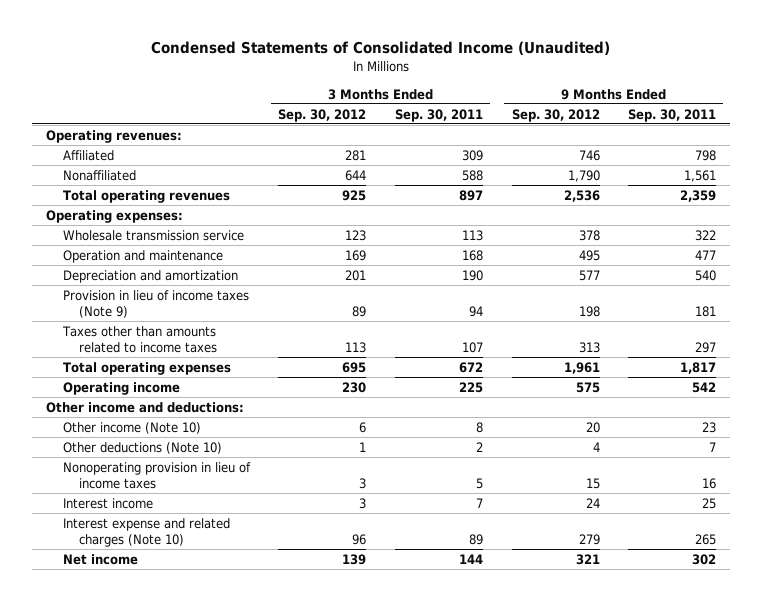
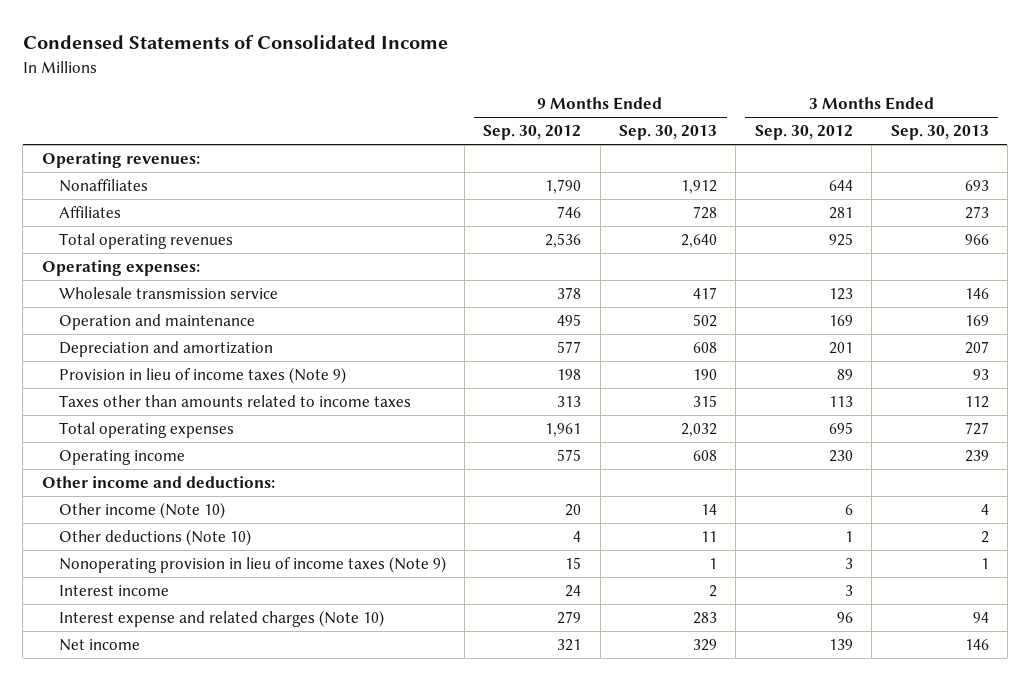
- Condensed Statements of Consolidated Income (Unaudited)
+ Condensed Statements of Consolidated Income
- | 3 Months Ended Sep. 30, 2012 | 3 Months Ended Sep. 30, 2011 | 9 Months Ended Sep. 30, 2012 | 9 Months Ended Sep. 30, 2011
+ | 9 Months Ended Sep. 30, 2012 | 9 Months Ended Sep. 30, 2013 | 3 Months Ended Sep. 30, 2012 | 3 Months Ended Sep. 30, 2013
- Affiliated | 281 | 309 | 746 | 798
- Nonaffiliated | 644 | 588 | 1,790 | 1,561
+ Nonaffiliates | 1,790 | 1,912 | 644 | 693
+ Affiliates | 746 | 728 | 281 | 273
- Nonoperating provision in lieu of income taxes | 3 | 5 | 15 | 16
+ Nonoperating provision in lieu of income taxes (Note 9) | 15 | 1 | 3 | 1

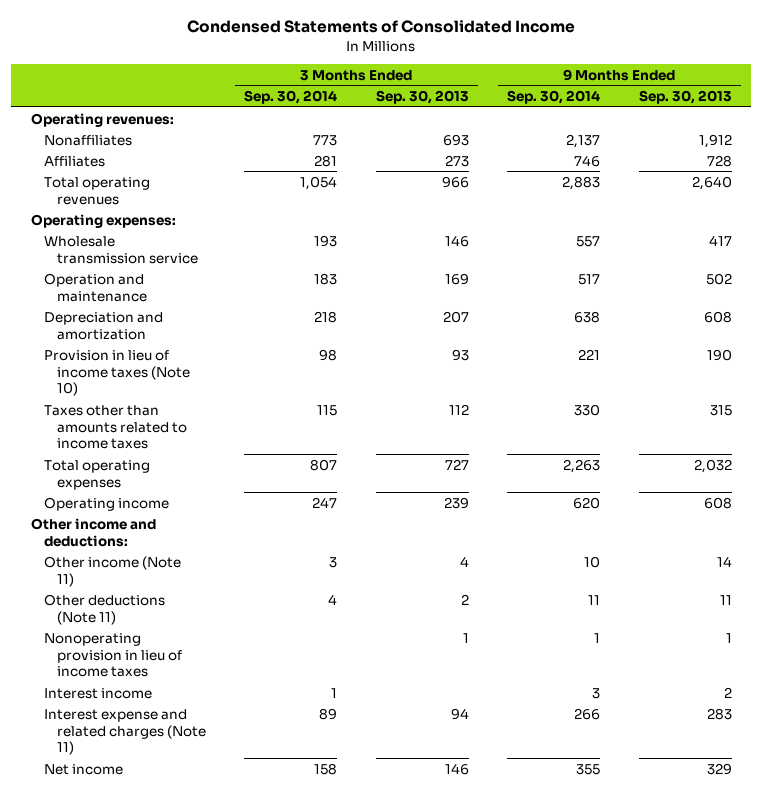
- | 9 Months Ended Sep. 30, 2012 | 9 Months Ended Sep. 30, 2013 | 3 Months Ended Sep. 30, 2012 | 3 Months Ended Sep. 30, 2013
+ | 3 Months Ended Sep. 30, 2014 | 3 Months Ended Sep. 30, 2013 | 9 Months Ended Sep. 30, 2014 | 9 Months Ended Sep. 30, 2013
- Provision in lieu of income taxes (Note 9) | 198 | 190 | 89 | 93
+ Provision in lieu of income taxes (Note 10) | 98 | 93 | 221 | 190
- Other income (Note 10) | 20 | 14 | 6 | 4
- Other deductions (Note 10) | 4 | 11 | 1 | 2
- Nonoperating provision in lieu of income taxes (Note 9) | 15 | 1 | 3 | 1
+ Other income (Note 11) | 3 | 4 | 10 | 14
+ Other deductions (Note 11) | 4 | 2 | 11 | 11
+ Nonoperating provision in lieu of income taxes | | 1 | 1 | 1
- Interest expense and related charges (Note 10) | 279 | 283 | 96 | 94
+ Interest expense and related charges (Note 11) | 89 | 94 | 266 | 283

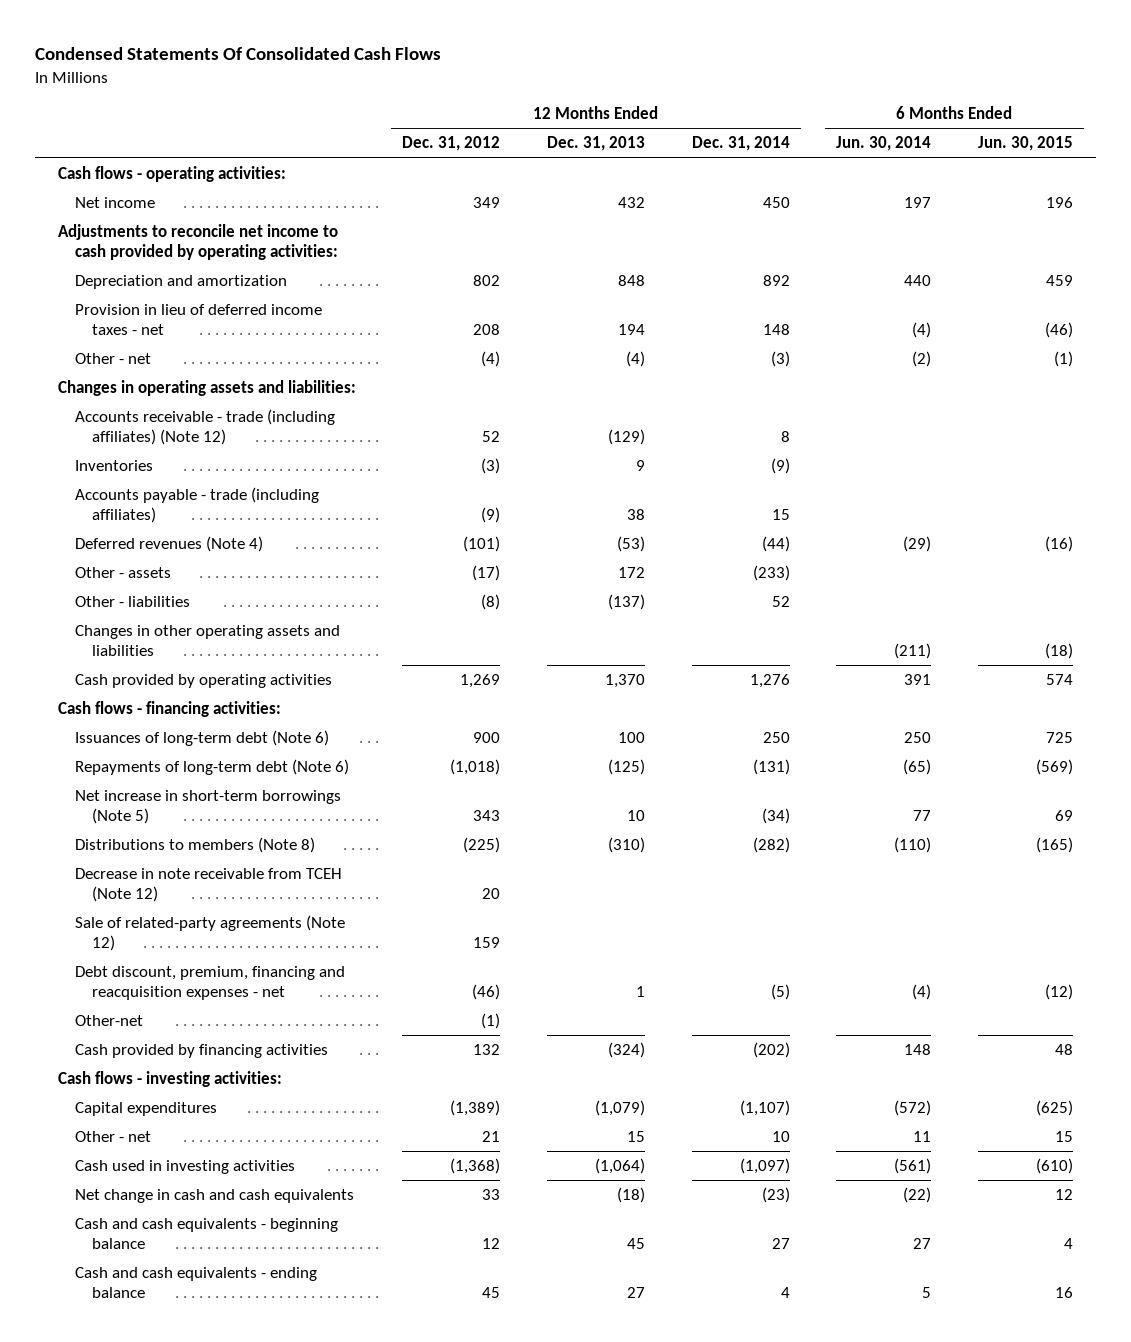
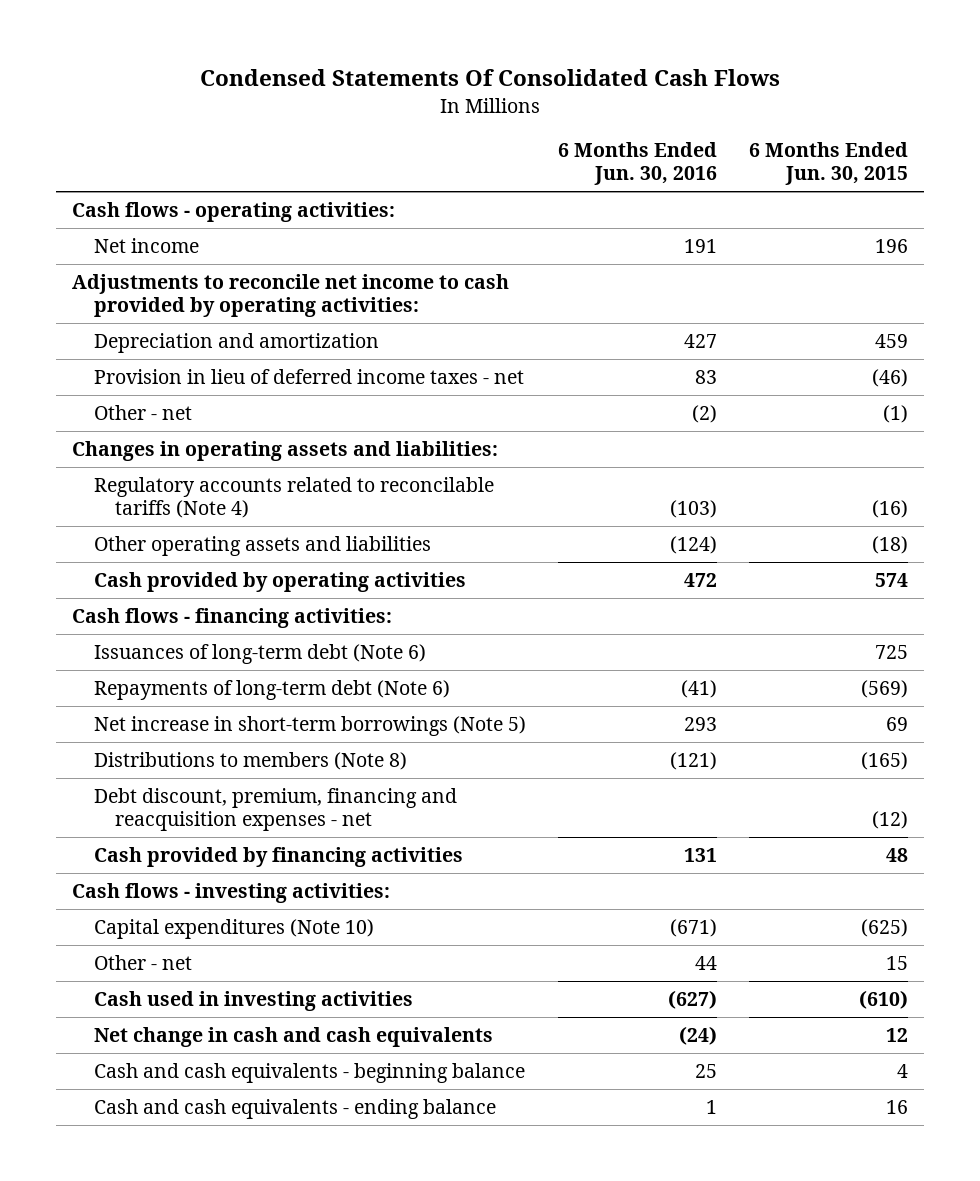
- | 12 Months Ended Dec. 31, 2012 | 12 Months Ended Dec. 31, 2013 | 12 Months Ended Dec. 31, 2014 | 6 Months Ended Jun. 30, 2014 | 6 Months Ended Jun. 30, 2015
+ | 6 Months Ended Jun. 30, 2016 | 6 Months Ended Jun. 30, 2015
- Accounts receivable - trade (including affiliates) (Note 12) | 52 | (129) | 8 | |
- Inventories | (3) | 9 | (9) | |
- Accounts payable - trade (including affiliates) | (9) | 38 | 15 | |
- Deferred revenues (Note 4) | (101) | (53) | (44) | (29) | (16)
- Other - assets | (17) | 172 | (233) | |
- Other - liabilities | (8) | (137) | 52 | |
- Changes in other operating assets and liabilities | | | | (211) | (18)
+ Regulatory accounts related to reconcilable tariffs (Note 4) | (103) | (16)
+ Other operating assets and liabilities | (124) | (18)
- Decrease in note receivable from TCEH (Note 12) | 20 | | | |
- Sale of related-party agreements (Note 12) | 159 | | | |
- Other-net | (1) | | | |
- Capital expenditures | (1,389) | (1,079) | (1,107) | (572) | (625)
+ Capital expenditures (Note 10) | (671) | (625)

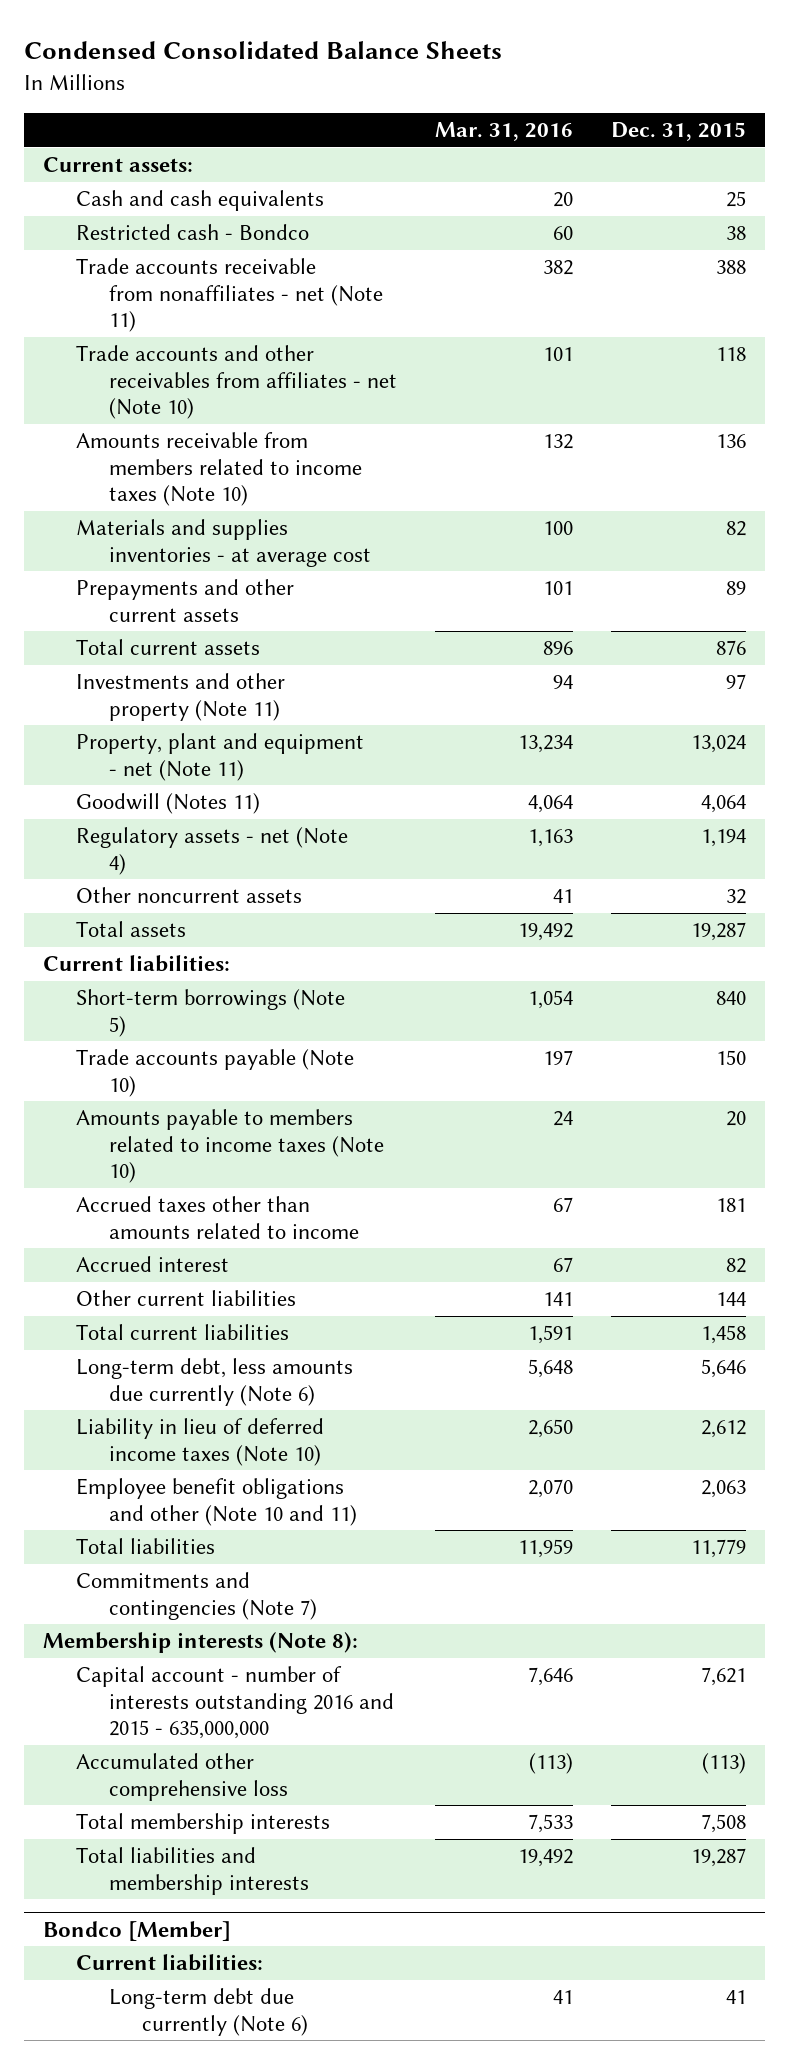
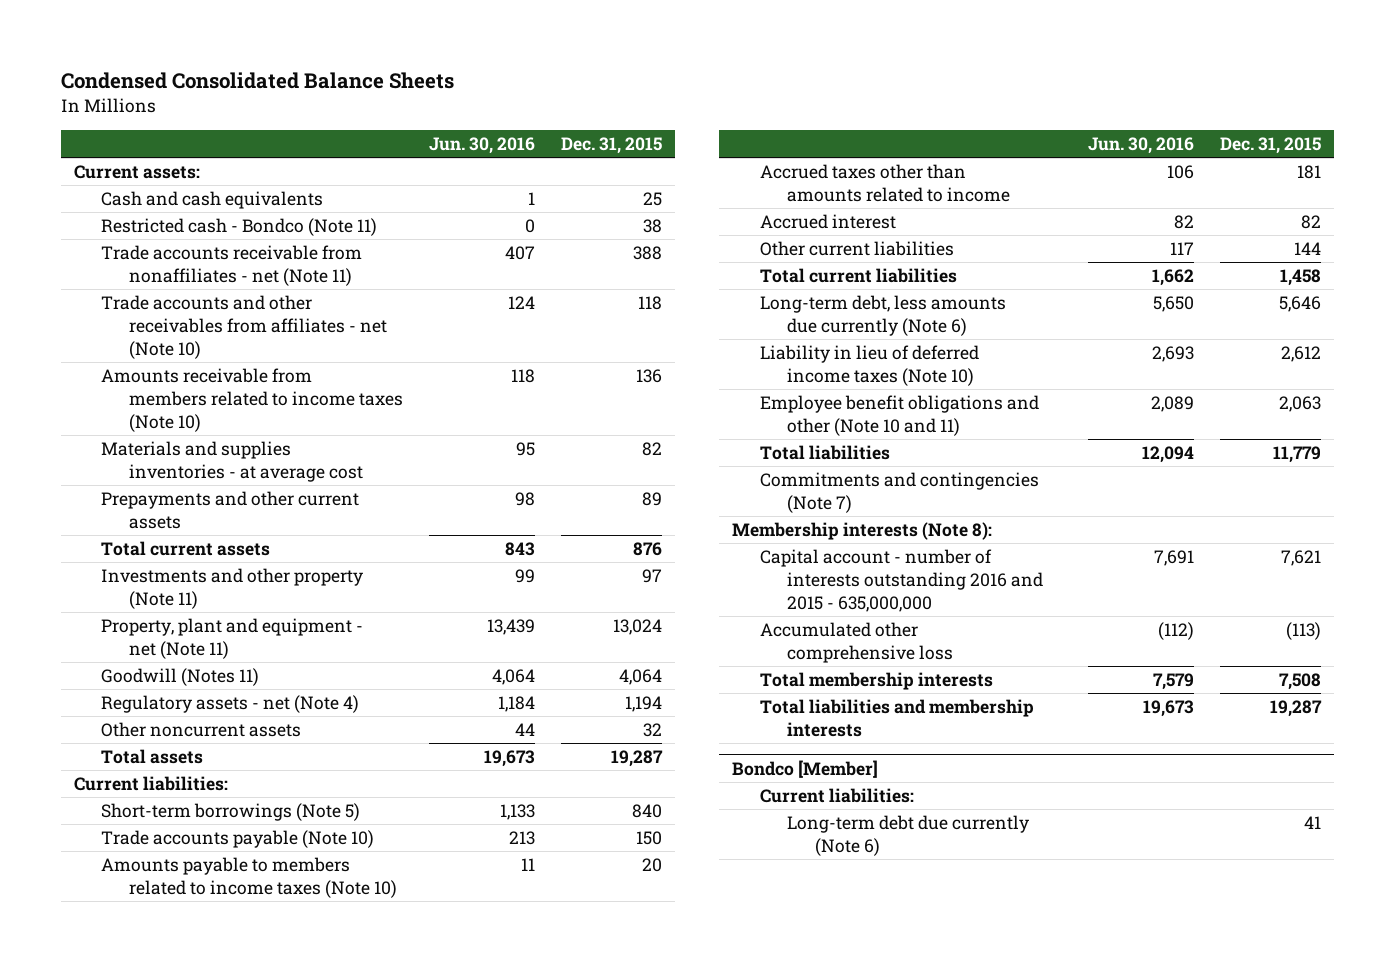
- | Mar. 31, 2016 | Dec. 31, 2015
+ | Jun. 30, 2016 | Dec. 31, 2015
- Restricted cash - Bondco | 60 | 38
+ Restricted cash - Bondco (Note 11) | 0 | 38

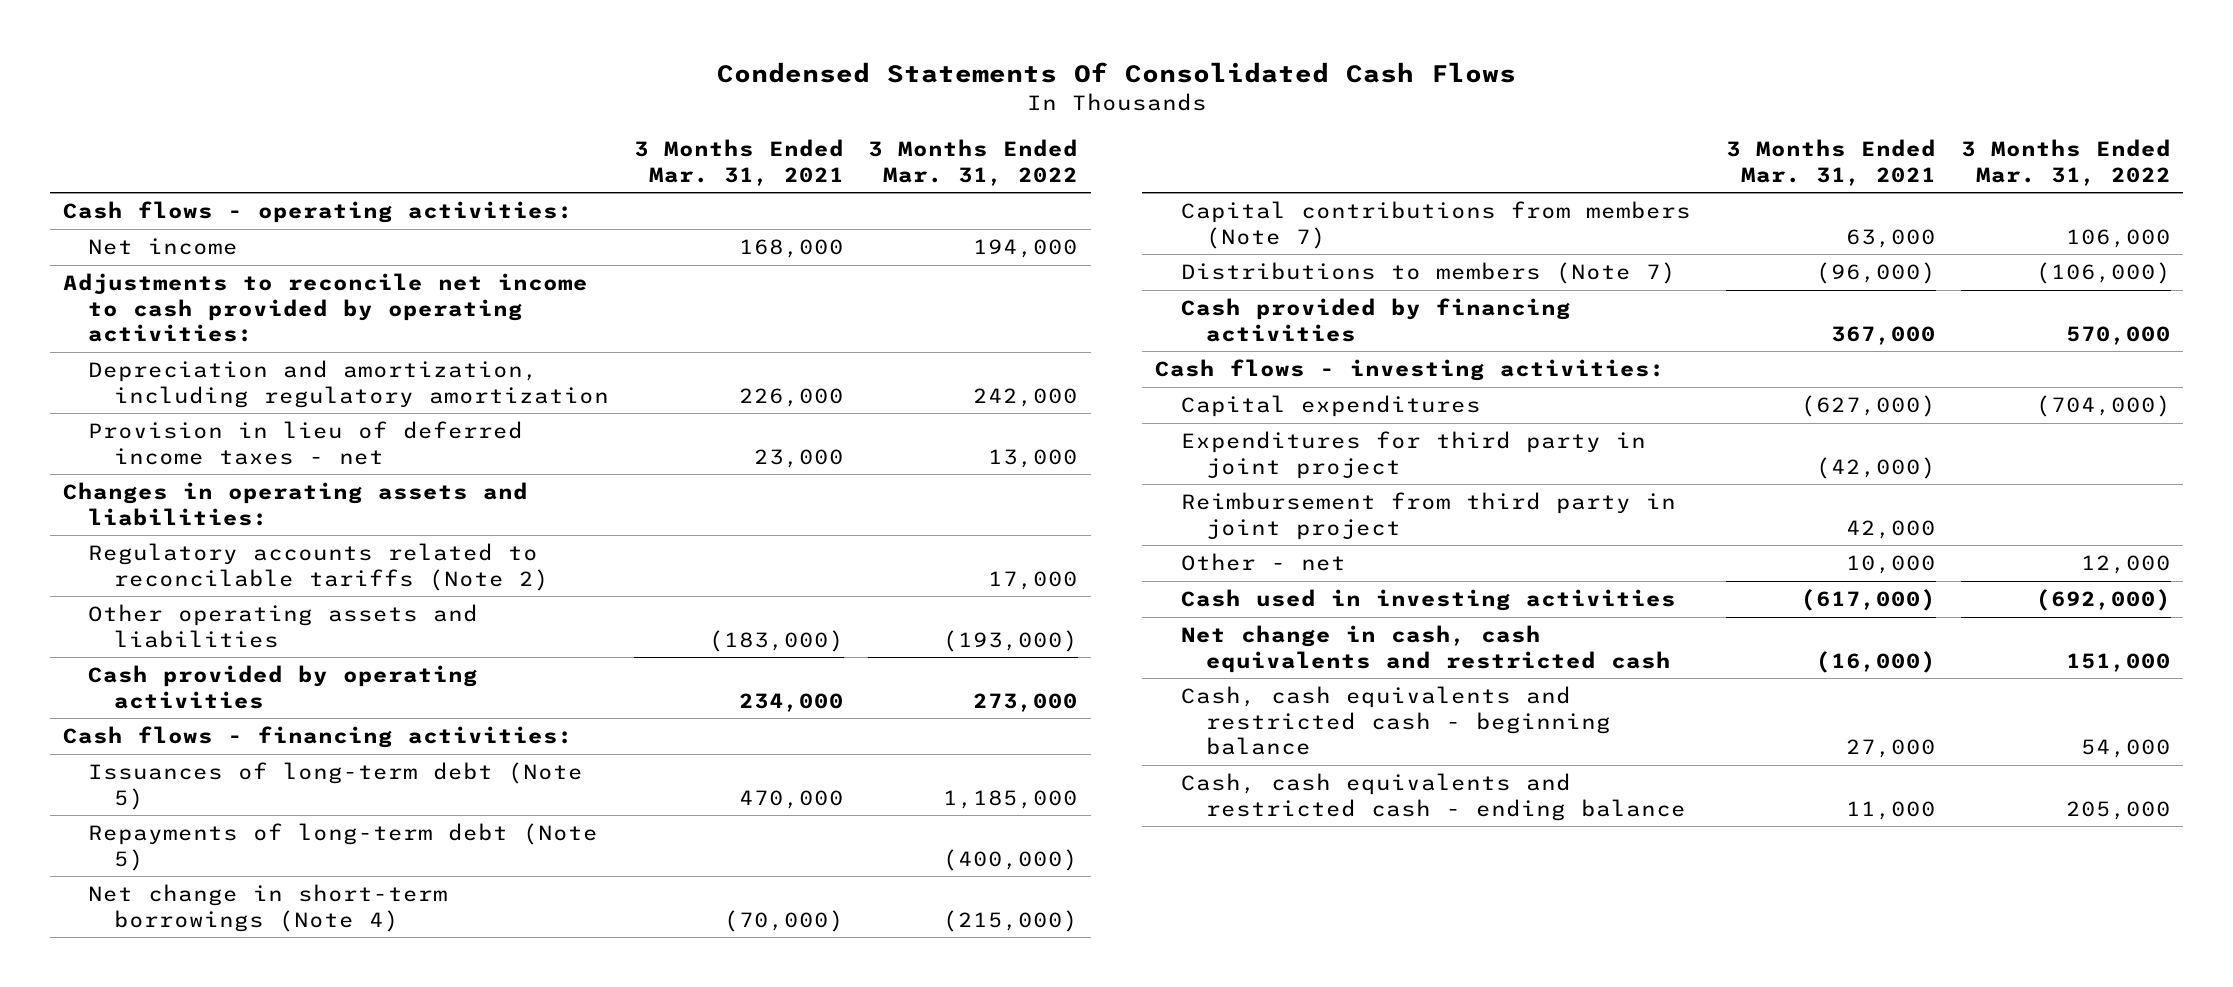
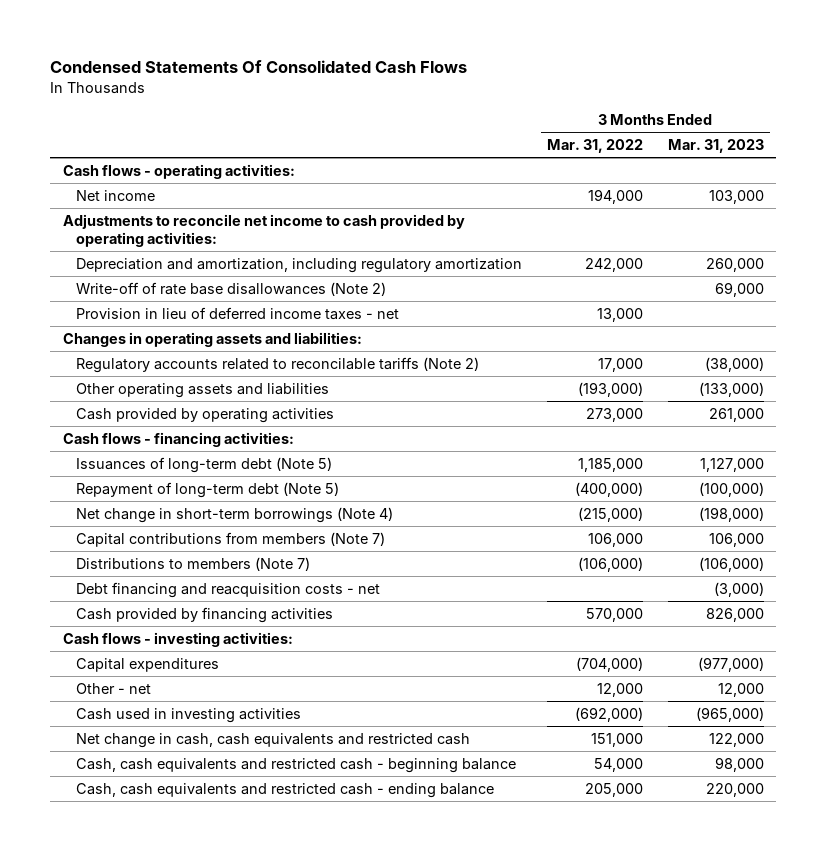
- | 3 Months Ended Mar. 31, 2021 | 3 Months Ended Mar. 31, 2022
+ | 3 Months Ended Mar. 31, 2022 | 3 Months Ended Mar. 31, 2023
+ Write-off of rate base disallowances (Note 2) | | 69,000
- Repayments of long-term debt (Note 5) | | (400,000)
+ Repayment of long-term debt (Note 5) | (400,000) | (100,000)
+ Debt financing and reacquisition costs - net | | (3,000)
- Expenditures for third party in joint project | (42,000) |
- Reimbursement from third party in joint project | 42,000 |

